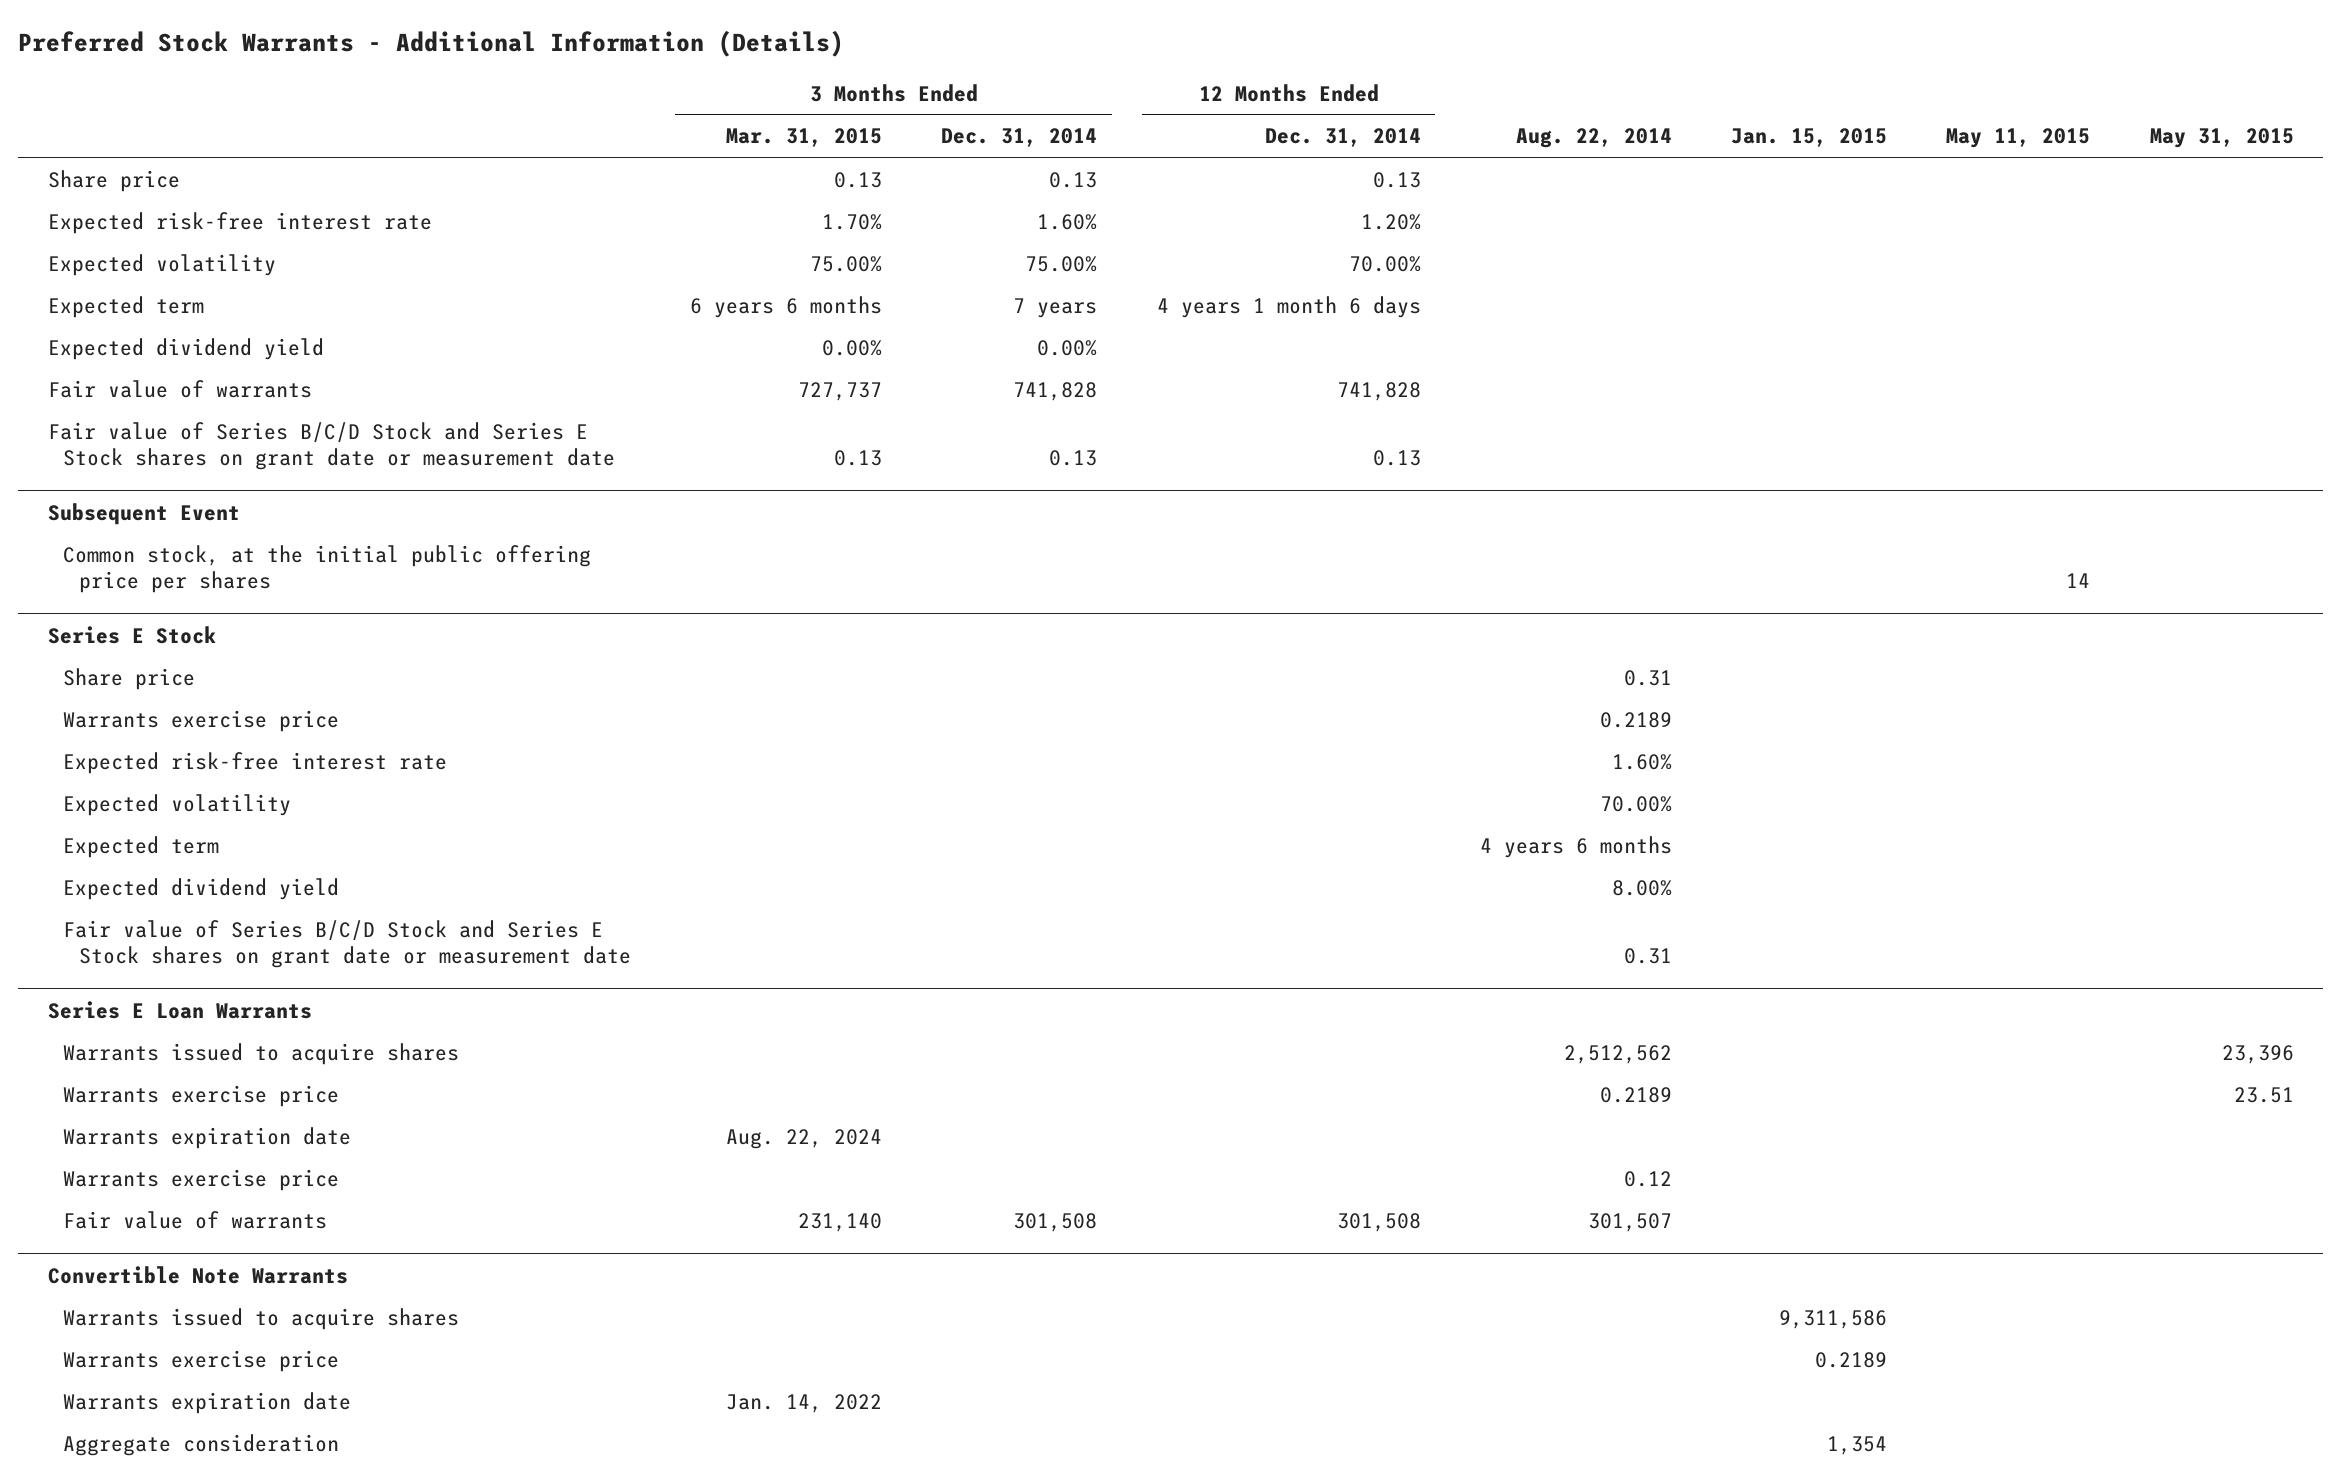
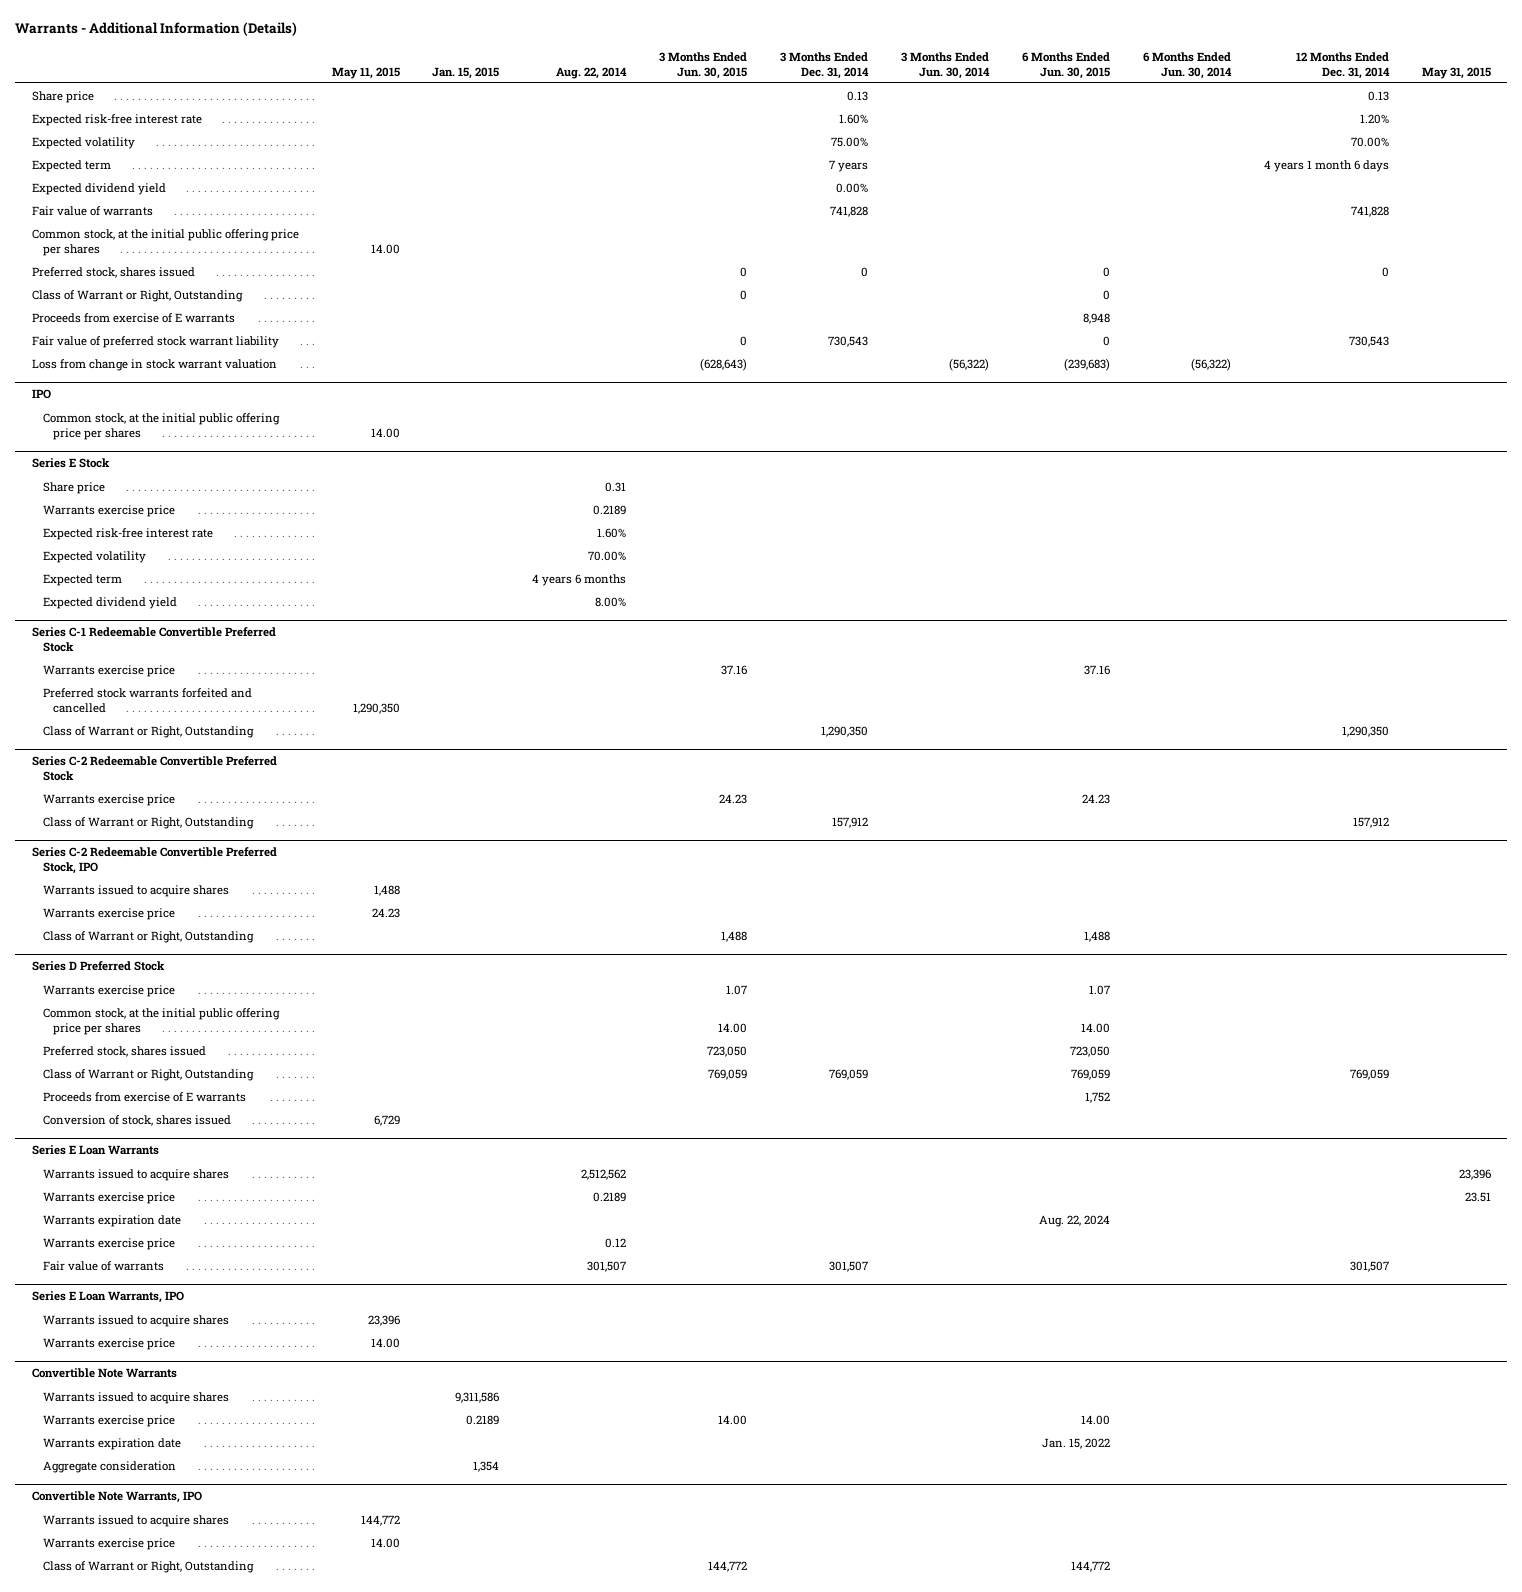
- Preferred Stock Warrants - Additional Information (Details)
+ Warrants - Additional Information (Details)
- | 3 Months Ended Mar. 31, 2015 | 3 Months Ended Dec. 31, 2014 | 12 Months Ended Dec. 31, 2014 | Aug. 22, 2014 | Jan. 15, 2015 | May 11, 2015 | May 31, 2015
+ | May 11, 2015 | Jan. 15, 2015 | Aug. 22, 2014 | 3 Months Ended Jun. 30, 2015 | 3 Months Ended Dec. 31, 2014 | 3 Months Ended Jun. 30, 2014 | 6 Months Ended Jun. 30, 2015 | 6 Months Ended Jun. 30, 2014 | 12 Months Ended Dec. 31, 2014 | May 31, 2015
- Fair value of Series B/C/D Stock and Series E Stock shares on grant date or measurement date | 0.13 | 0.13 | 0.13 | | | |
- Subsequent Event
- Common stock, at the initial public offering price per shares | | | | | | 14 |
+ Common stock, at the initial public offering price per shares | 14.00 | | | | | | | | |
+ Preferred stock, shares issued | | | | 0 | 0 | | 0 | | 0 |
+ Class of Warrant or Right, Outstanding | | | | 0 | | | 0 | | |
+ Proceeds from exercise of E warrants | | | | | | | 8,948 | | |
+ Fair value of preferred stock warrant liability | | | | 0 | 730,543 | | 0 | | 730,543 |
+ Loss from change in stock warrant valuation | | | | (628,643) | | (56,322) | (239,683) | (56,322) | |
+ IPO
+ Common stock, at the initial public offering price per shares | 14.00 | | | | | | | | |
@ Series E Stock
- Fair value of Series B/C/D Stock and Series E Stock shares on grant date or measurement date | | | | 0.31 | | |
+ Series C-1 Redeemable Convertible Preferred Stock
+ Warrants exercise price | | | | 37.16 | | | 37.16 | | |
+ Preferred stock warrants forfeited and cancelled | 1,290,350 | | | | | | | | |
+ Class of Warrant or Right, Outstanding | | | | | 1,290,350 | | | | 1,290,350 |
+ Series C-2 Redeemable Convertible Preferred Stock
+ Warrants exercise price | | | | 24.23 | | | 24.23 | | |
+ Class of Warrant or Right, Outstanding | | | | | 157,912 | | | | 157,912 |
+ Series C-2 Redeemable Convertible Preferred Stock, IPO
+ Warrants issued to acquire shares | 1,488 | | | | | | | | |
+ Warrants exercise price | 24.23 | | | | | | | | |
+ Class of Warrant or Right, Outstanding | | | | 1,488 | | | 1,488 | | |
+ Series D Preferred Stock
+ Warrants exercise price | | | | 1.07 | | | 1.07 | | |
+ Common stock, at the initial public offering price per shares | | | | 14.00 | | | 14.00 | | |
+ Preferred stock, shares issued | | | | 723,050 | | | 723,050 | | |
+ Class of Warrant or Right, Outstanding | | | | 769,059 | 769,059 | | 769,059 | | 769,059 |
+ Proceeds from exercise of E warrants | | | | | | | 1,752 | | |
+ Conversion of stock, shares issued | 6,729 | | | | | | | | |
@ Series E Loan Warrants
- Fair value of warrants | 231,140 | 301,508 | 301,508 | 301,507 | | |
+ Fair value of warrants | | | 301,507 | | 301,507 | | | | 301,507 |
+ Series E Loan Warrants, IPO
+ Warrants issued to acquire shares | 23,396 | | | | | | | | |
+ Warrants exercise price | 14.00 | | | | | | | | |
+ Convertible Note Warrants, IPO
+ Warrants issued to acquire shares | 144,772 | | | | | | | | |
+ Warrants exercise price | 14.00 | | | | | | | | |
+ Class of Warrant or Right, Outstanding | | | | 144,772 | | | 144,772 | | |

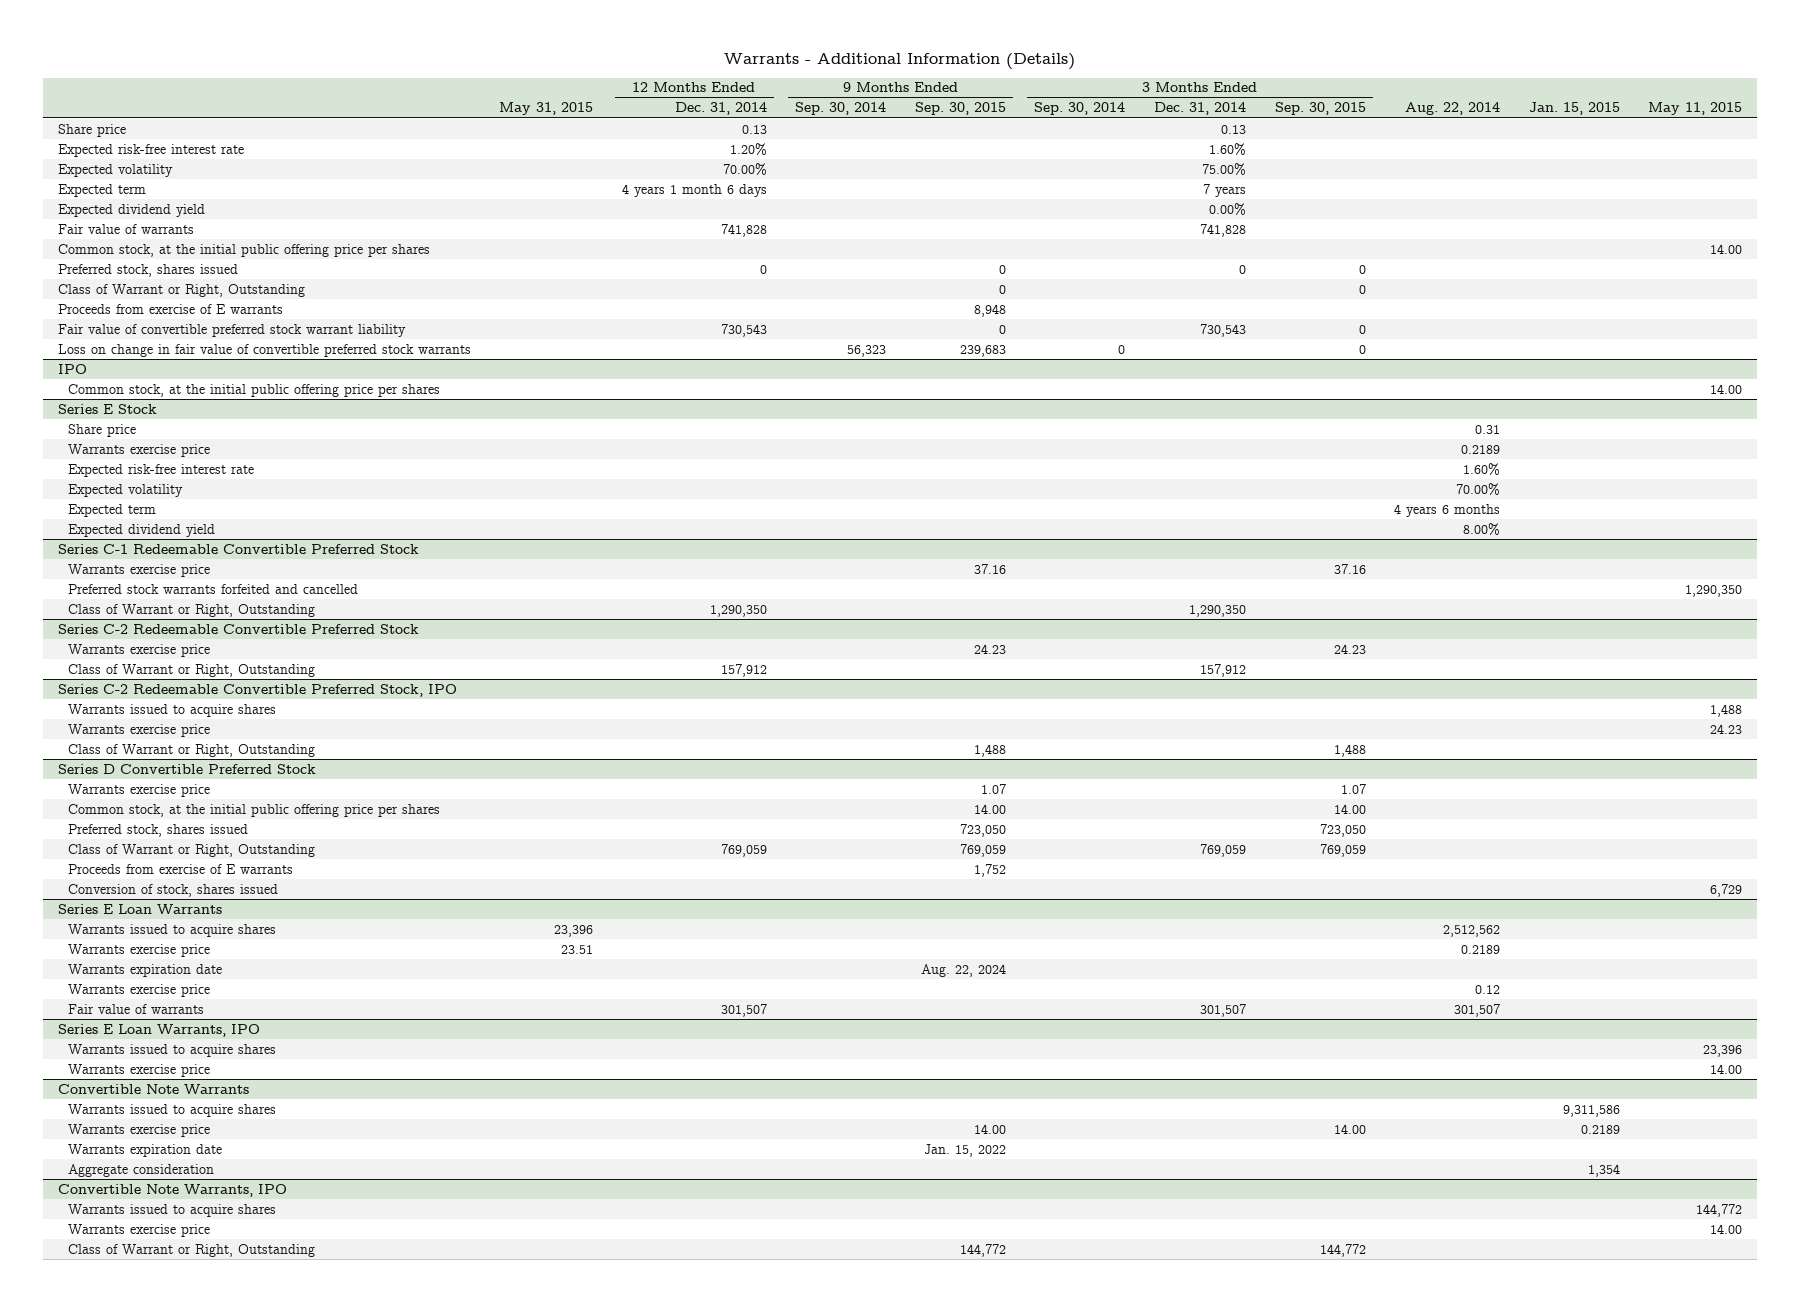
- | May 11, 2015 | Jan. 15, 2015 | Aug. 22, 2014 | 3 Months Ended Jun. 30, 2015 | 3 Months Ended Dec. 31, 2014 | 3 Months Ended Jun. 30, 2014 | 6 Months Ended Jun. 30, 2015 | 6 Months Ended Jun. 30, 2014 | 12 Months Ended Dec. 31, 2014 | May 31, 2015
+ | May 31, 2015 | 12 Months Ended Dec. 31, 2014 | 9 Months Ended Sep. 30, 2014 | 9 Months Ended Sep. 30, 2015 | 3 Months Ended Sep. 30, 2014 | 3 Months Ended Dec. 31, 2014 | 3 Months Ended Sep. 30, 2015 | Aug. 22, 2014 | Jan. 15, 2015 | May 11, 2015
- Fair value of preferred stock warrant liability | | | | 0 | 730,543 | | 0 | | 730,543 |
- Loss from change in stock warrant valuation | | | | (628,643) | | (56,322) | (239,683) | (56,322) | |
+ Fair value of convertible preferred stock warrant liability | | 730,543 | | 0 | | 730,543 | 0 | | |
+ Loss on change in fair value of convertible preferred stock warrants | | | 56,323 | 239,683 | 0 | | 0 | | |
- Series D Preferred Stock
+ Series D Convertible Preferred Stock

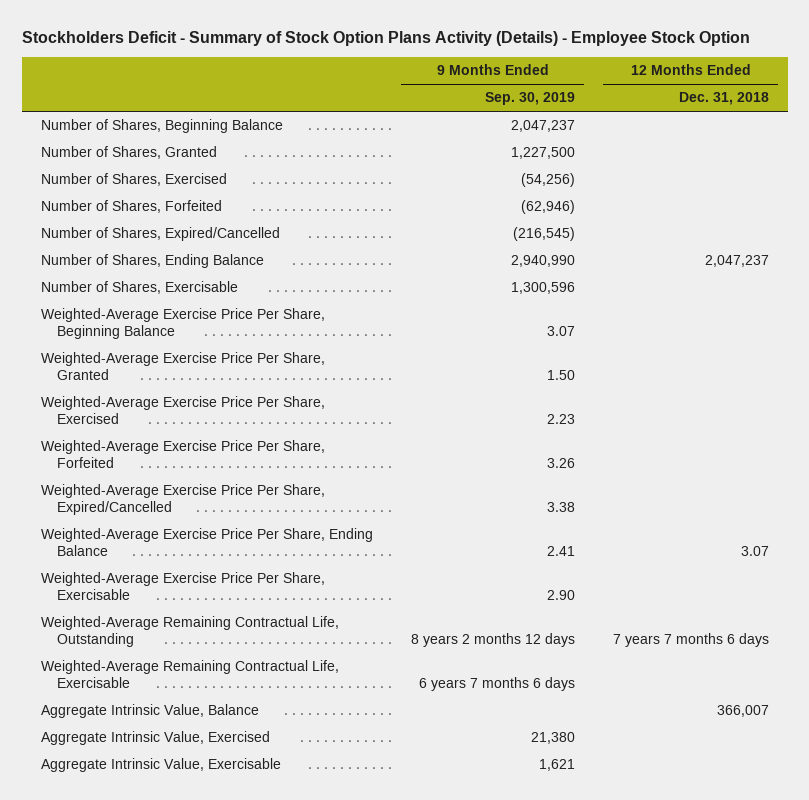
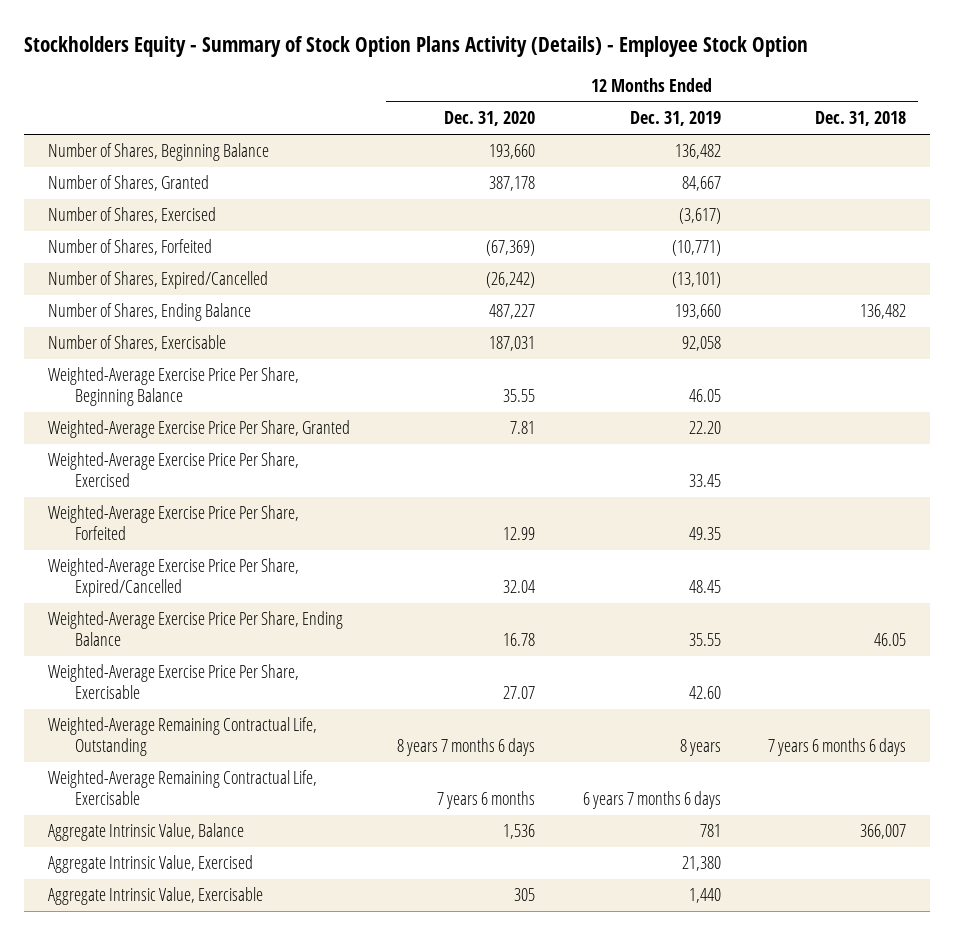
- Stockholders Deficit - Summary of Stock Option Plans Activity (Details) - Employee Stock Option
+ Stockholders Equity - Summary of Stock Option Plans Activity (Details) - Employee Stock Option
- | 9 Months Ended Sep. 30, 2019 | 12 Months Ended Dec. 31, 2018
+ | 12 Months Ended Dec. 31, 2020 | 12 Months Ended Dec. 31, 2019 | 12 Months Ended Dec. 31, 2018
- Number of Shares, Ending Balance | 2,940,990 | 2,047,237
+ Number of Shares, Ending Balance | 487,227 | 193,660 | 136,482
- Weighted-Average Exercise Price Per Share, Ending Balance | 2.41 | 3.07
+ Weighted-Average Exercise Price Per Share, Ending Balance | 16.78 | 35.55 | 46.05
- Weighted-Average Remaining Contractual Life, Outstanding | 8 years 2 months 12 days | 7 years 7 months 6 days
+ Weighted-Average Remaining Contractual Life, Outstanding | 8 years 7 months 6 days | 8 years | 7 years 6 months 6 days

